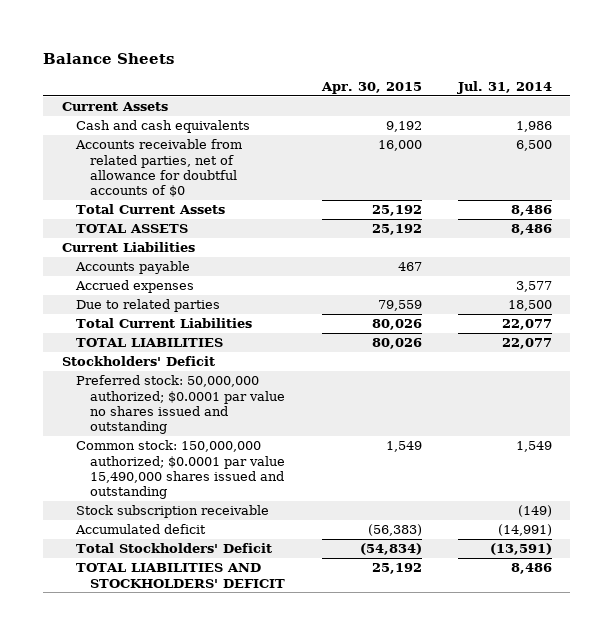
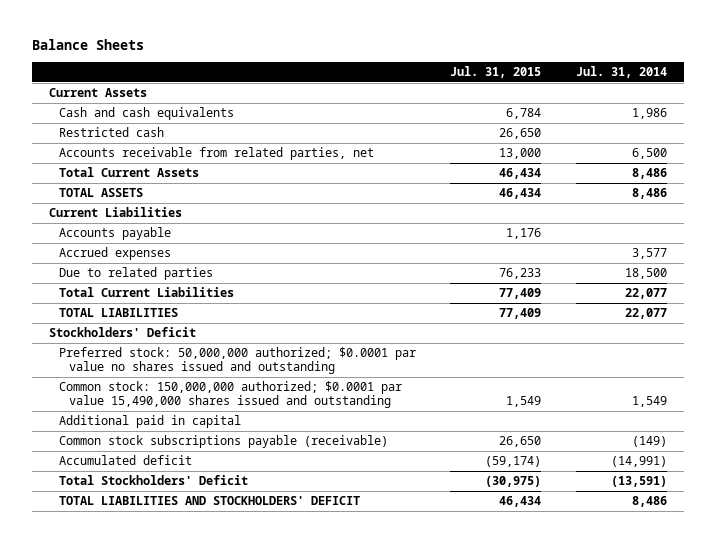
- | Apr. 30, 2015 | Jul. 31, 2014
+ | Jul. 31, 2015 | Jul. 31, 2014
- Accounts receivable from related parties, net of allowance for doubtful accounts of $0 | 16,000 | 6,500
+ Restricted cash | 26,650 |
+ Accounts receivable from related parties, net | 13,000 | 6,500
- Stock subscription receivable | | (149)
+ Additional paid in capital
+ Common stock subscriptions payable (receivable) | 26,650 | (149)

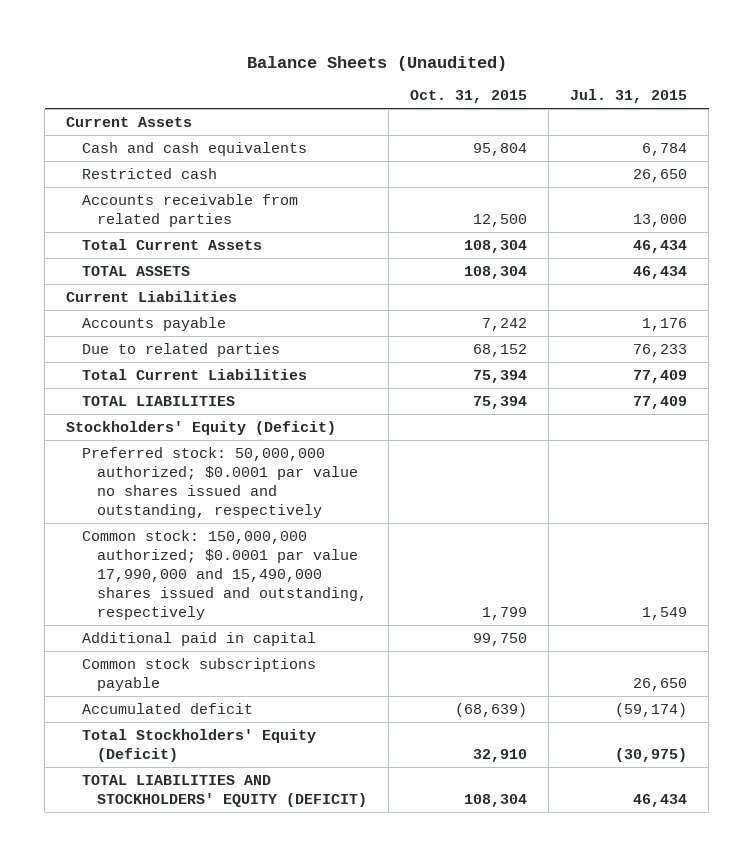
- Balance Sheets
+ Balance Sheets (Unaudited)
- | Jul. 31, 2015 | Jul. 31, 2014
+ | Oct. 31, 2015 | Jul. 31, 2015
- Accounts receivable from related parties, net | 13,000 | 6,500
+ Accounts receivable from related parties | 12,500 | 13,000
- Accrued expenses | | 3,577
- Stockholders' Deficit
- Preferred stock: 50,000,000 authorized; $0.0001 par value no shares issued and outstanding
- Common stock: 150,000,000 authorized; $0.0001 par value 15,490,000 shares issued and outstanding | 1,549 | 1,549
+ Stockholders' Equity (Deficit)
+ Preferred stock: 50,000,000 authorized; $0.0001 par value no shares issued and outstanding, respectively
+ Common stock: 150,000,000 authorized; $0.0001 par value 17,990,000 and 15,490,000 shares issued and outstanding, respectively | 1,799 | 1,549
- Common stock subscriptions payable (receivable) | 26,650 | (149)
+ Common stock subscriptions payable | | 26,650
- Total Stockholders' Deficit | (30,975) | (13,591)
- TOTAL LIABILITIES AND STOCKHOLDERS' DEFICIT | 46,434 | 8,486
+ Total Stockholders' Equity (Deficit) | 32,910 | (30,975)
+ TOTAL LIABILITIES AND STOCKHOLDERS' EQUITY (DEFICIT) | 108,304 | 46,434

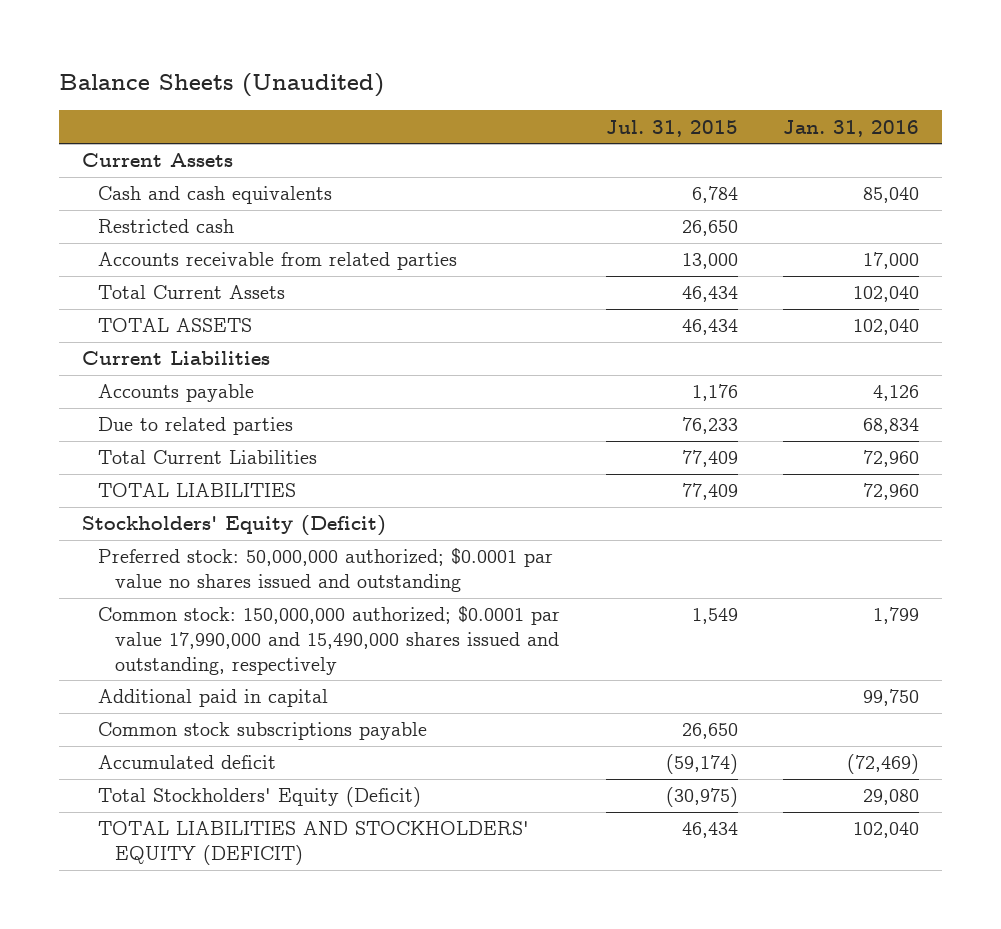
- | Oct. 31, 2015 | Jul. 31, 2015
+ | Jul. 31, 2015 | Jan. 31, 2016
- Preferred stock: 50,000,000 authorized; $0.0001 par value no shares issued and outstanding, respectively
+ Preferred stock: 50,000,000 authorized; $0.0001 par value no shares issued and outstanding

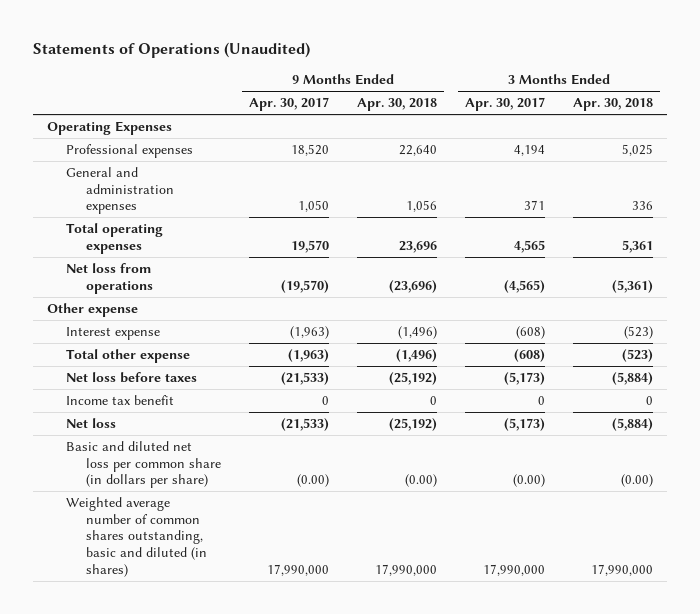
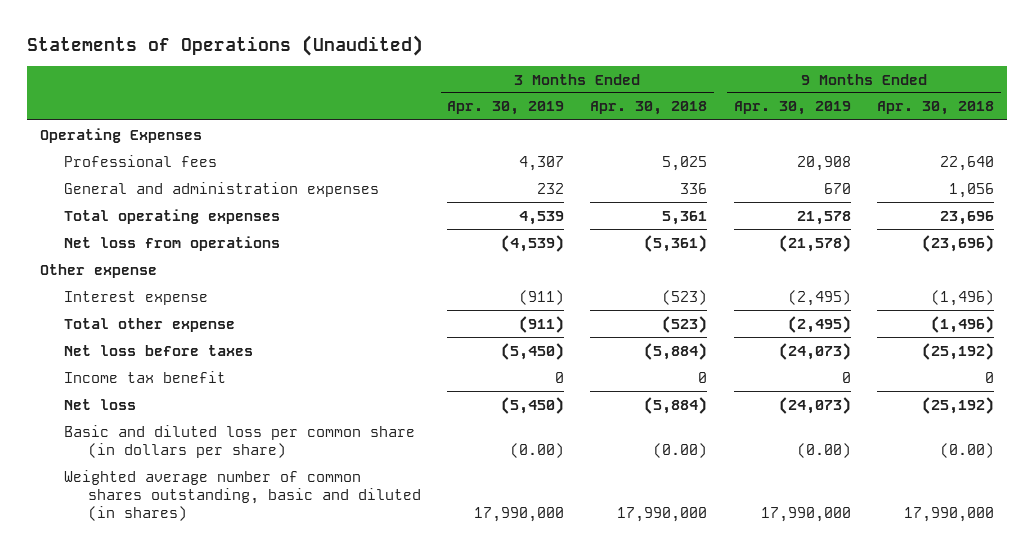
- | 9 Months Ended Apr. 30, 2017 | 9 Months Ended Apr. 30, 2018 | 3 Months Ended Apr. 30, 2017 | 3 Months Ended Apr. 30, 2018
+ | 3 Months Ended Apr. 30, 2019 | 3 Months Ended Apr. 30, 2018 | 9 Months Ended Apr. 30, 2019 | 9 Months Ended Apr. 30, 2018
- Professional expenses | 18,520 | 22,640 | 4,194 | 5,025
+ Professional fees | 4,307 | 5,025 | 20,908 | 22,640
- Basic and diluted net loss per common share (in dollars per share) | (0.00) | (0.00) | (0.00) | (0.00)
+ Basic and diluted loss per common share (in dollars per share) | (0.00) | (0.00) | (0.00) | (0.00)

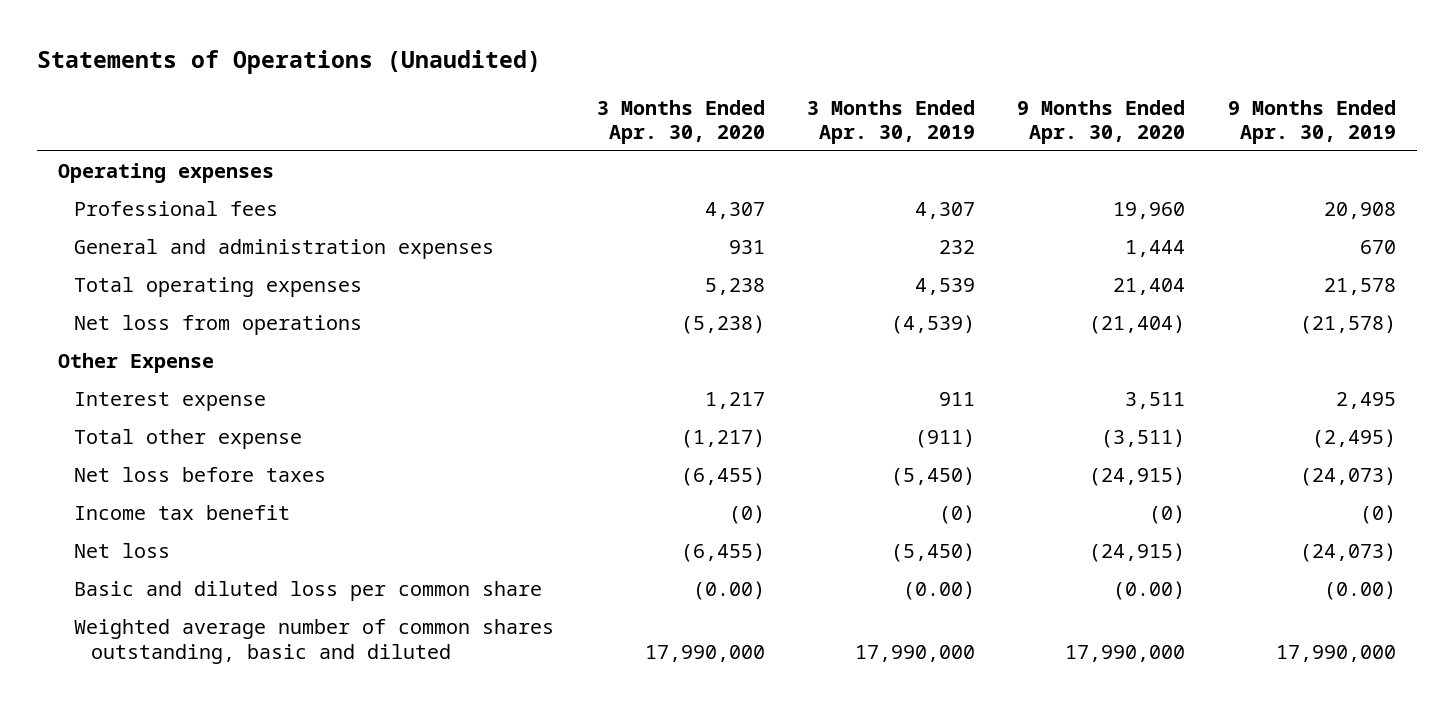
- | 3 Months Ended Apr. 30, 2019 | 3 Months Ended Apr. 30, 2018 | 9 Months Ended Apr. 30, 2019 | 9 Months Ended Apr. 30, 2018
+ | 3 Months Ended Apr. 30, 2020 | 3 Months Ended Apr. 30, 2019 | 9 Months Ended Apr. 30, 2020 | 9 Months Ended Apr. 30, 2019
- Operating Expenses
+ Operating expenses
- Other expense
- Interest expense | (911) | (523) | (2,495) | (1,496)
+ Other Expense
+ Interest expense | 1,217 | 911 | 3,511 | 2,495
- Income tax benefit | 0 | 0 | 0 | 0
+ Income tax benefit | (0) | (0) | (0) | (0)
- Basic and diluted loss per common share (in dollars per share) | (0.00) | (0.00) | (0.00) | (0.00)
- Weighted average number of common shares outstanding, basic and diluted (in shares) | 17,990,000 | 17,990,000 | 17,990,000 | 17,990,000
+ Basic and diluted loss per common share | (0.00) | (0.00) | (0.00) | (0.00)
+ Weighted average number of common shares outstanding, basic and diluted | 17,990,000 | 17,990,000 | 17,990,000 | 17,990,000

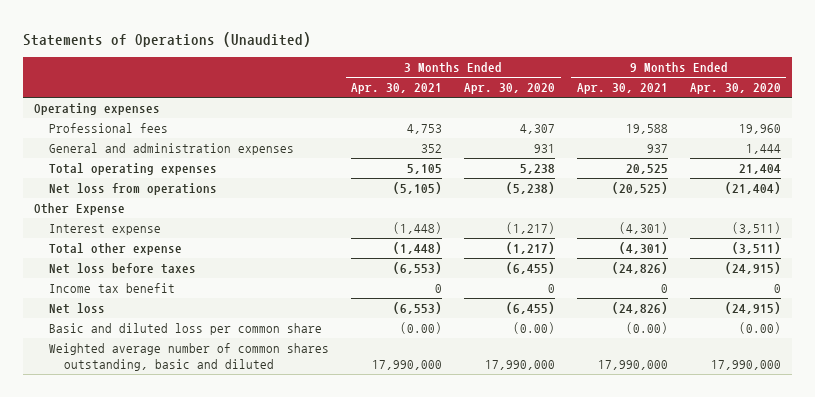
- | 3 Months Ended Apr. 30, 2020 | 3 Months Ended Apr. 30, 2019 | 9 Months Ended Apr. 30, 2020 | 9 Months Ended Apr. 30, 2019
+ | 3 Months Ended Apr. 30, 2021 | 3 Months Ended Apr. 30, 2020 | 9 Months Ended Apr. 30, 2021 | 9 Months Ended Apr. 30, 2020
- Interest expense | 1,217 | 911 | 3,511 | 2,495
+ Interest expense | (1,448) | (1,217) | (4,301) | (3,511)
- Income tax benefit | (0) | (0) | (0) | (0)
+ Income tax benefit | 0 | 0 | 0 | 0

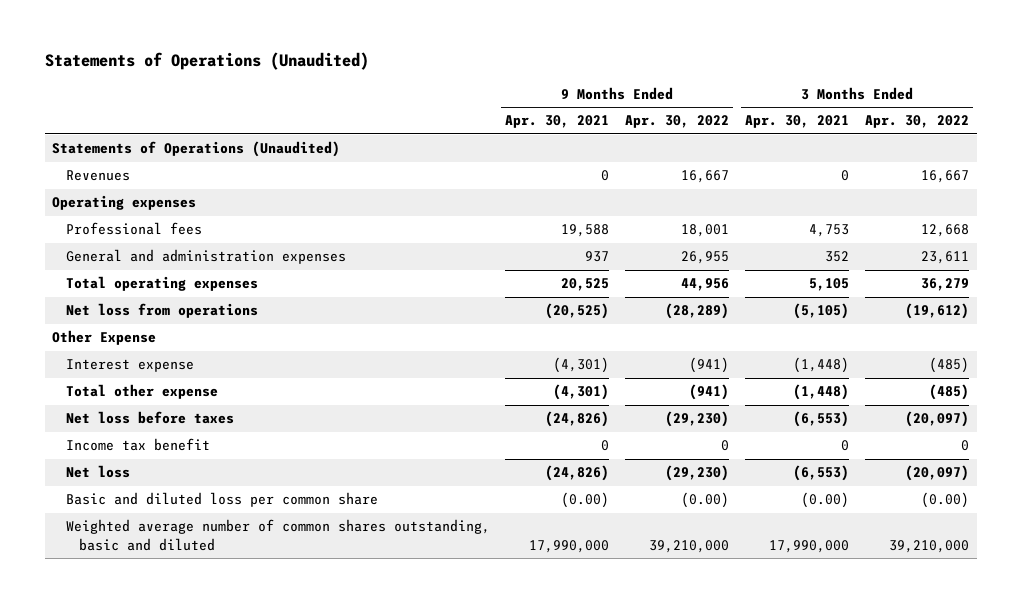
- | 3 Months Ended Apr. 30, 2021 | 3 Months Ended Apr. 30, 2020 | 9 Months Ended Apr. 30, 2021 | 9 Months Ended Apr. 30, 2020
+ | 9 Months Ended Apr. 30, 2021 | 9 Months Ended Apr. 30, 2022 | 3 Months Ended Apr. 30, 2021 | 3 Months Ended Apr. 30, 2022
+ Statements of Operations (Unaudited)
+ Revenues | 0 | 16,667 | 0 | 16,667

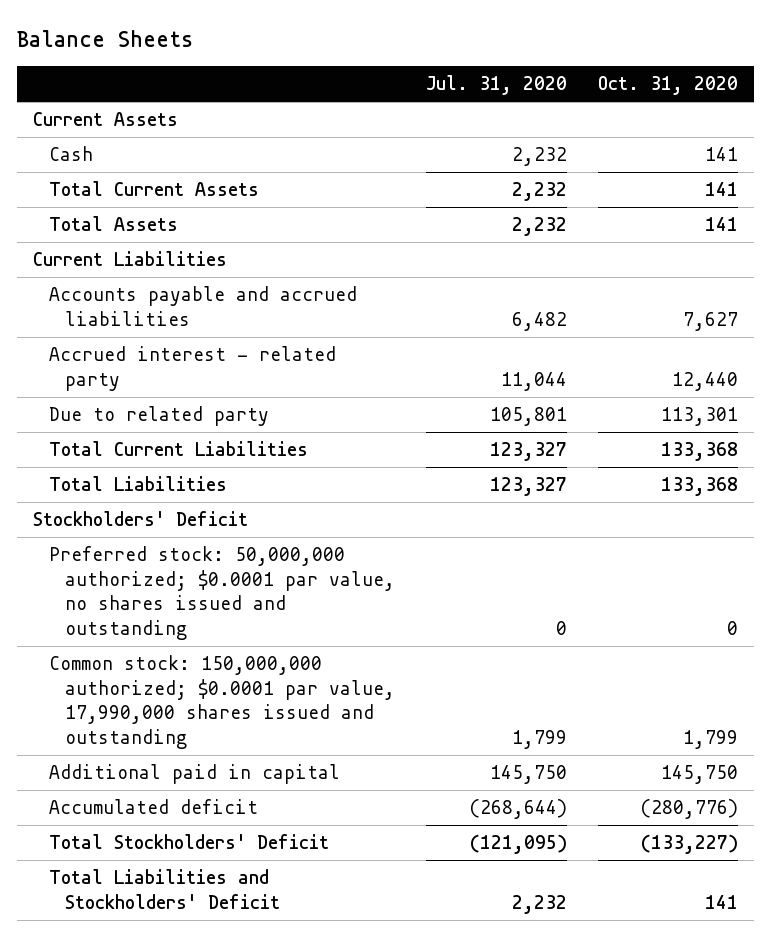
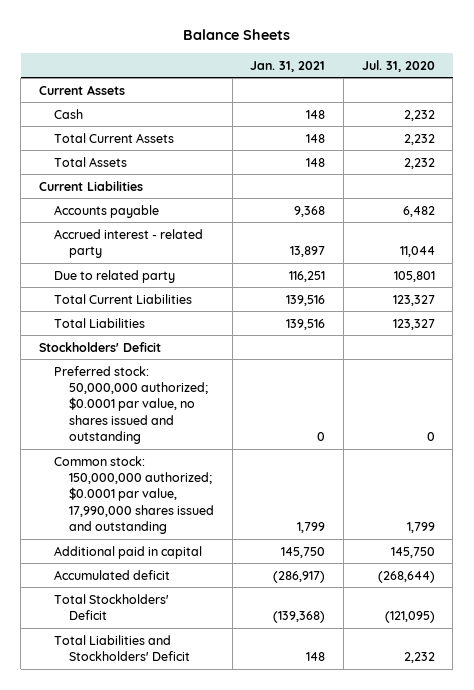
- | Jul. 31, 2020 | Oct. 31, 2020
+ | Jan. 31, 2021 | Jul. 31, 2020
- Accounts payable and accrued liabilities | 6,482 | 7,627
+ Accounts payable | 9,368 | 6,482

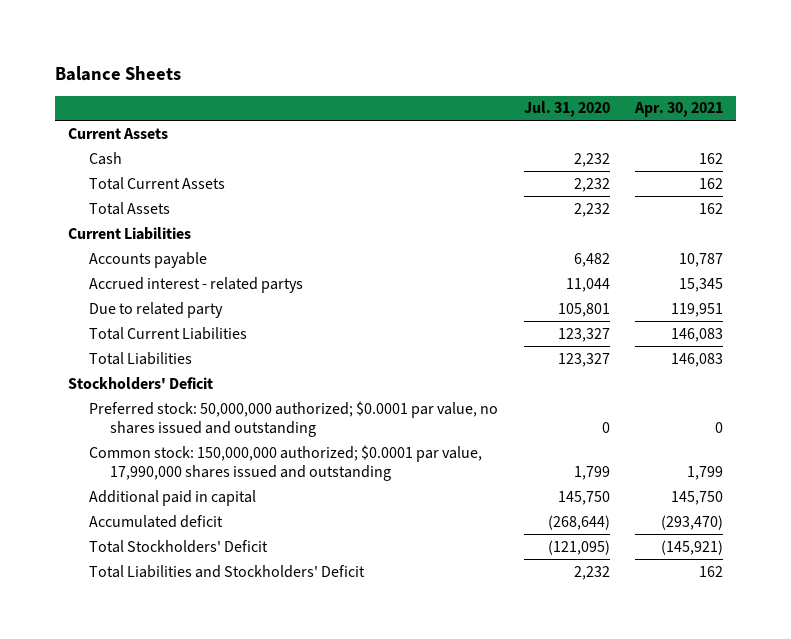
- | Jan. 31, 2021 | Jul. 31, 2020
+ | Jul. 31, 2020 | Apr. 30, 2021
- Accrued interest - related party | 13,897 | 11,044
+ Accrued interest - related partys | 11,044 | 15,345

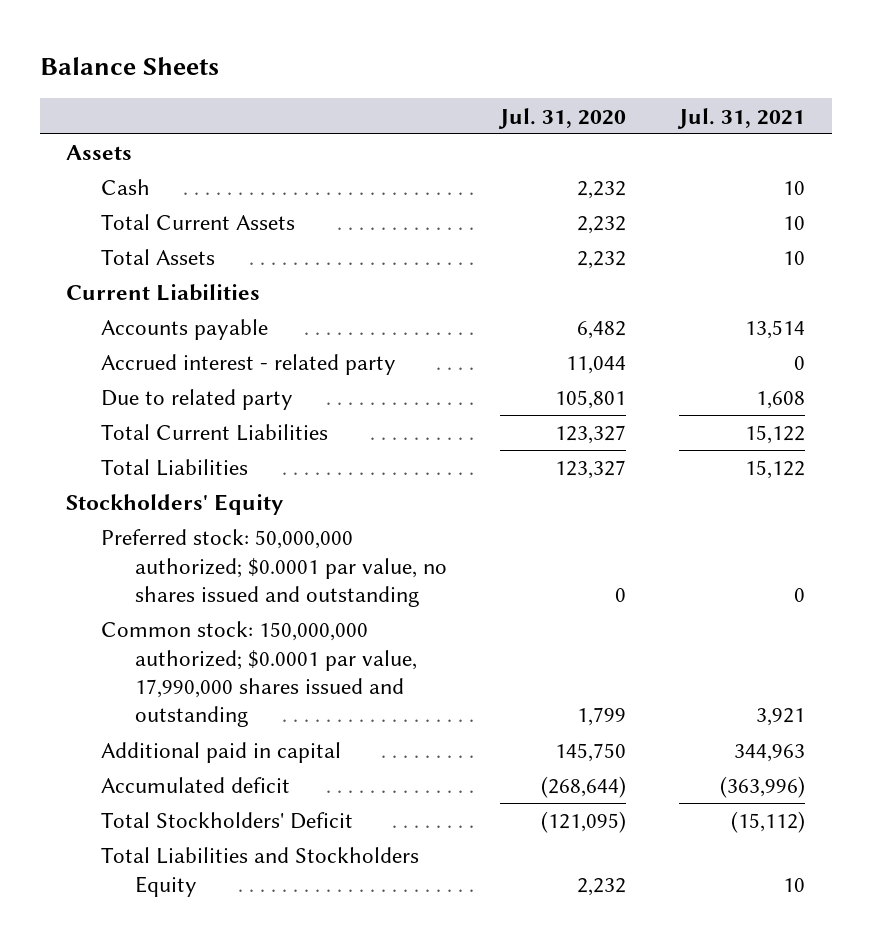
- | Jul. 31, 2020 | Apr. 30, 2021
+ | Jul. 31, 2020 | Jul. 31, 2021
- Current Assets
+ Assets
- Accrued interest - related partys | 11,044 | 15,345
+ Accrued interest - related party | 11,044 | 0
- Stockholders' Deficit
+ Stockholders' Equity
- Total Liabilities and Stockholders' Deficit | 2,232 | 162
+ Total Liabilities and Stockholders Equity | 2,232 | 10

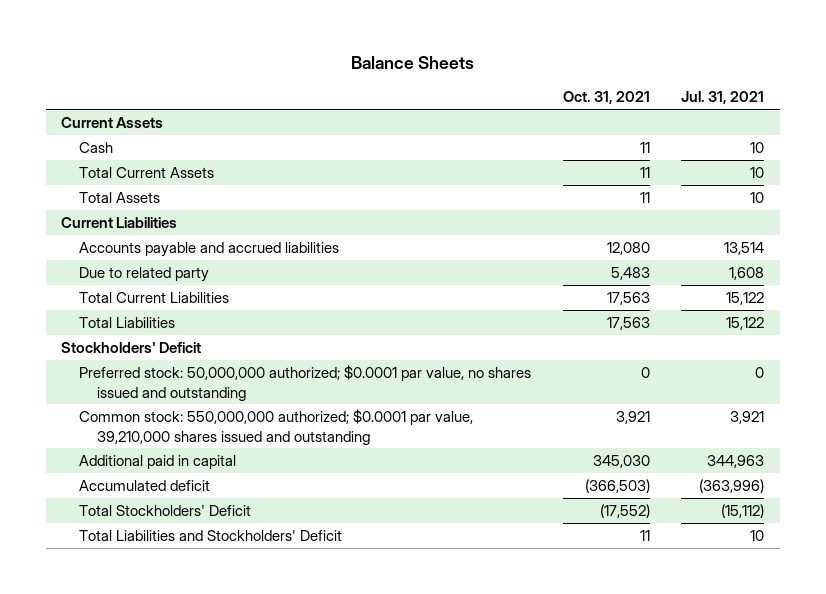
- | Jul. 31, 2020 | Jul. 31, 2021
+ | Oct. 31, 2021 | Jul. 31, 2021
- Assets
+ Current Assets
- Accounts payable | 6,482 | 13,514
- Accrued interest - related party | 11,044 | 0
+ Accounts payable and accrued liabilities | 12,080 | 13,514
- Stockholders' Equity
+ Stockholders' Deficit
- Common stock: 150,000,000 authorized; $0.0001 par value, 17,990,000 shares issued and outstanding | 1,799 | 3,921
+ Common stock: 550,000,000 authorized; $0.0001 par value, 39,210,000 shares issued and outstanding | 3,921 | 3,921
- Total Liabilities and Stockholders Equity | 2,232 | 10
+ Total Liabilities and Stockholders' Deficit | 11 | 10

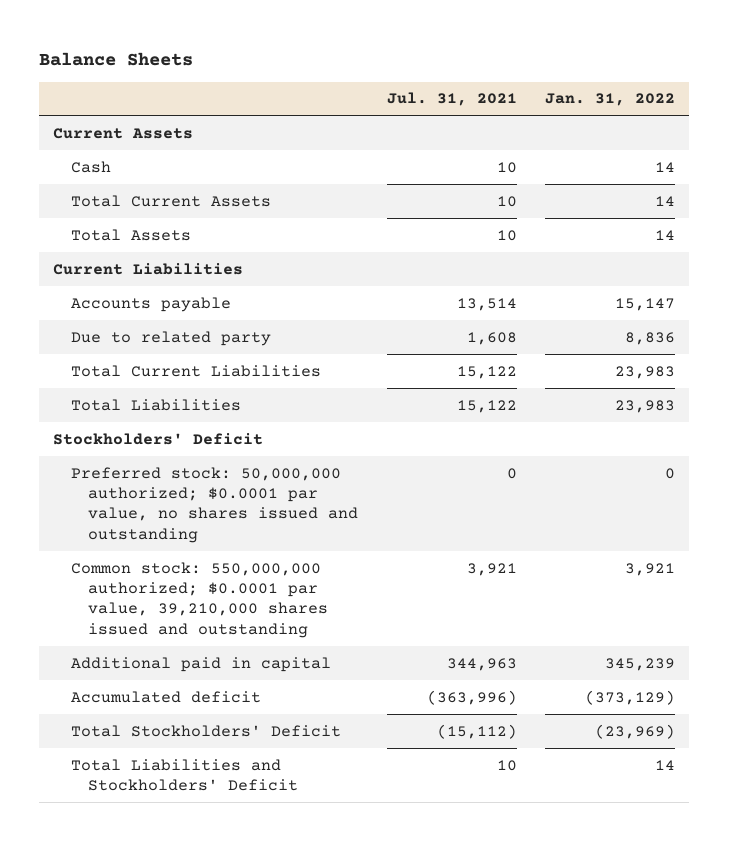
- | Oct. 31, 2021 | Jul. 31, 2021
+ | Jul. 31, 2021 | Jan. 31, 2022
- Accounts payable and accrued liabilities | 12,080 | 13,514
+ Accounts payable | 13,514 | 15,147

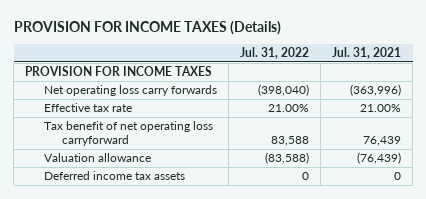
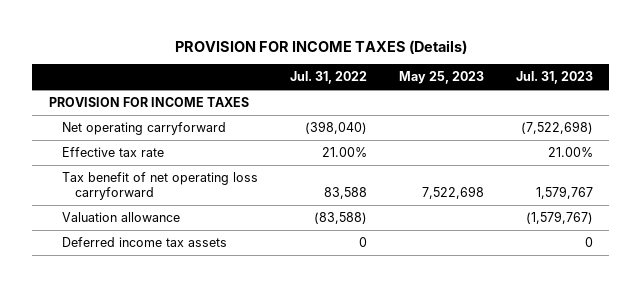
- | Jul. 31, 2022 | Jul. 31, 2021
+ | Jul. 31, 2022 | May 25, 2023 | Jul. 31, 2023
- Net operating loss carry forwards | (398,040) | (363,996)
+ Net operating carryforward | (398,040) | | (7,522,698)

